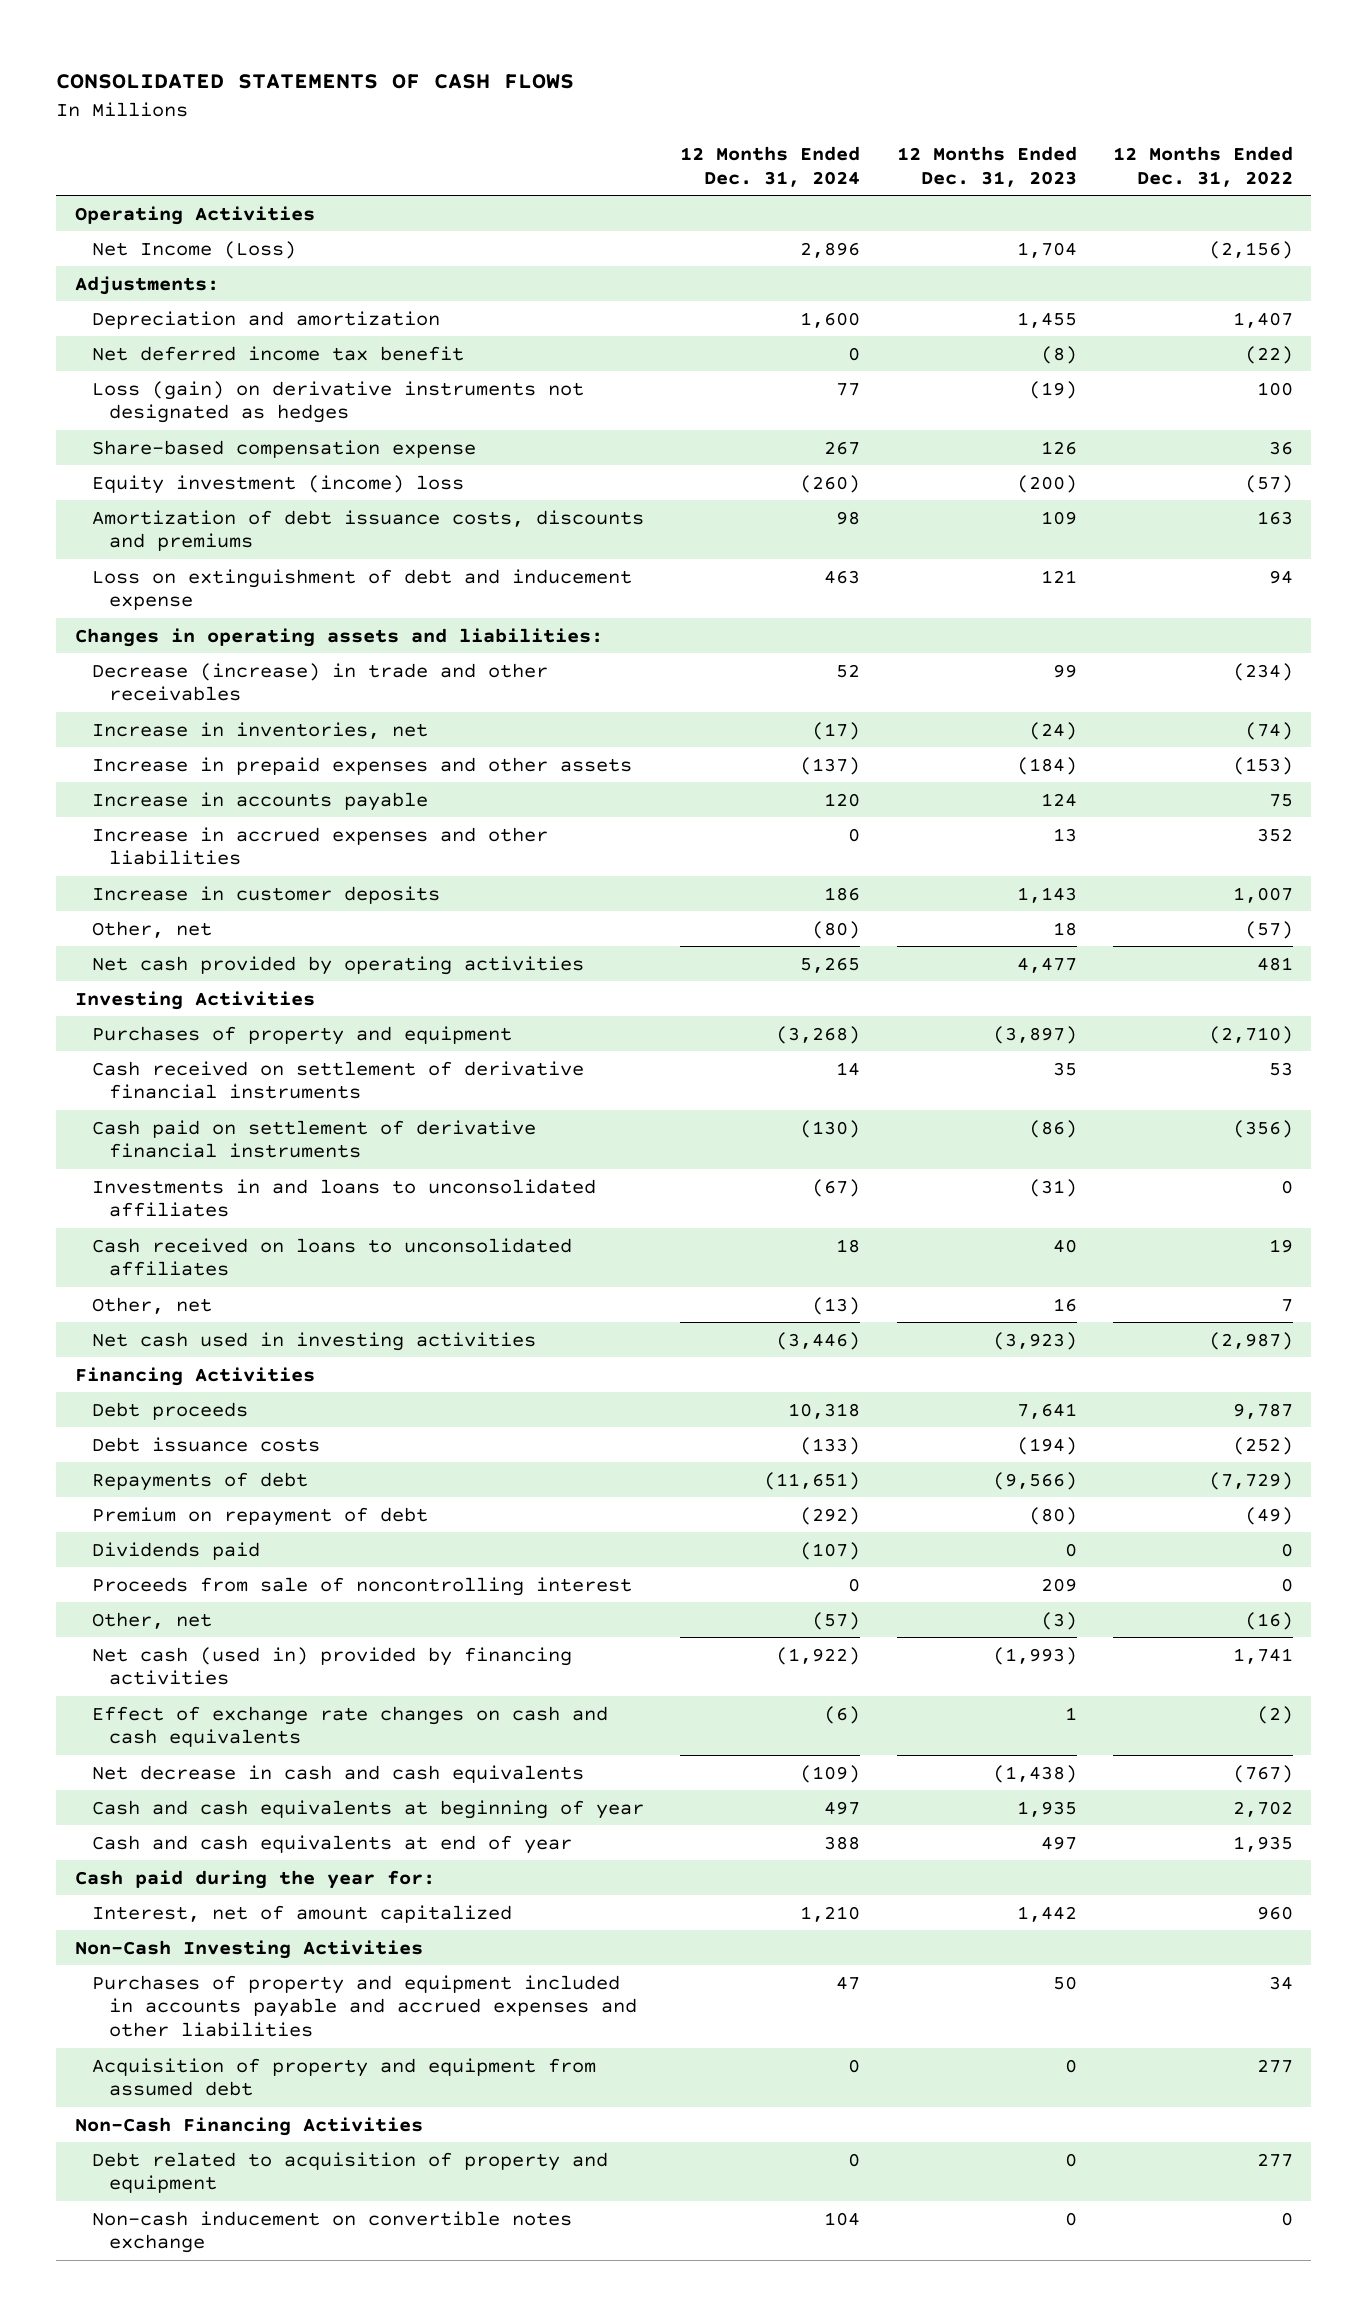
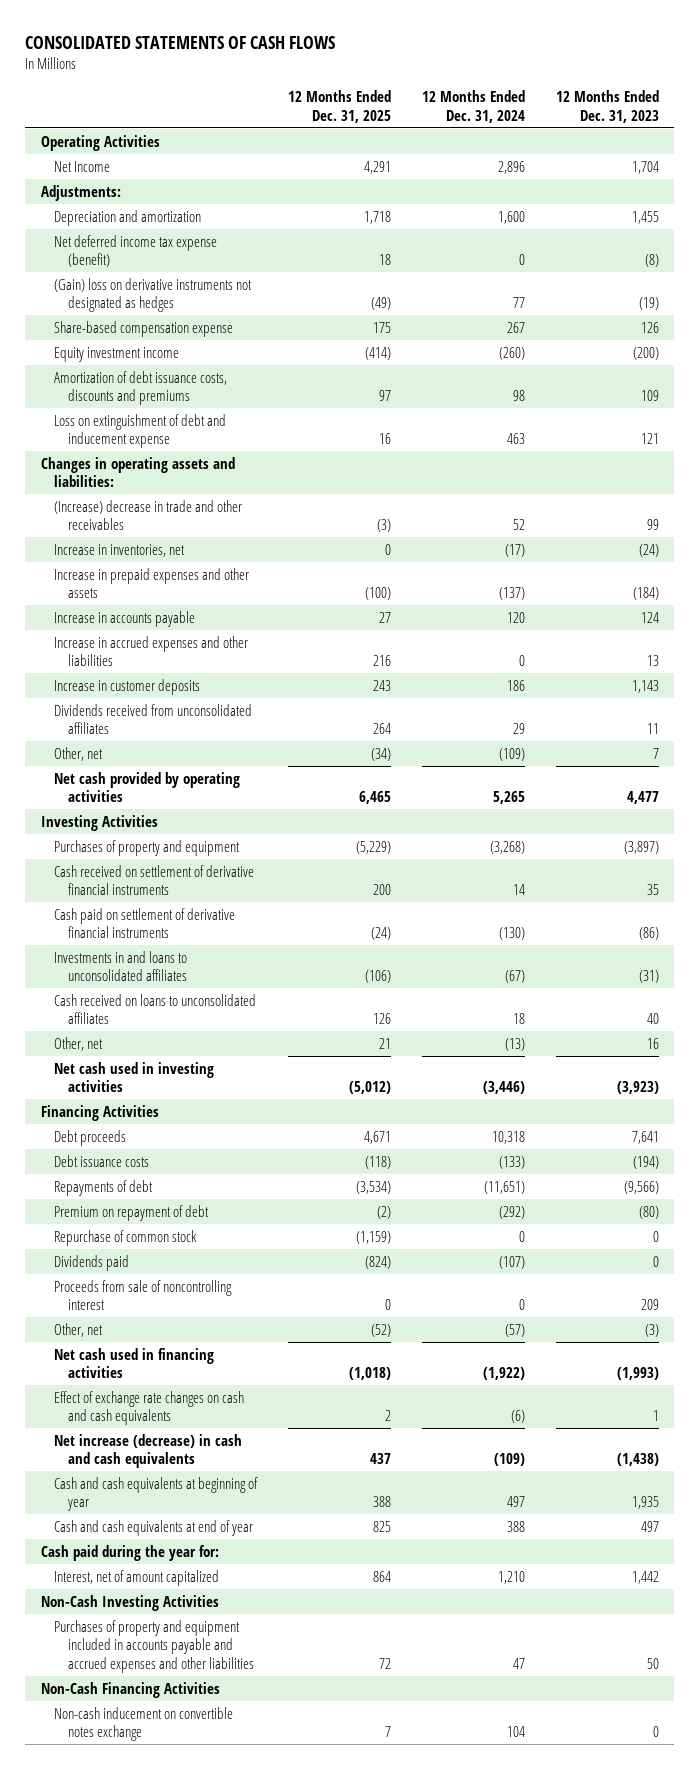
- | 12 Months Ended Dec. 31, 2024 | 12 Months Ended Dec. 31, 2023 | 12 Months Ended Dec. 31, 2022
+ | 12 Months Ended Dec. 31, 2025 | 12 Months Ended Dec. 31, 2024 | 12 Months Ended Dec. 31, 2023
- Net Income (Loss) | 2,896 | 1,704 | (2,156)
+ Net Income | 4,291 | 2,896 | 1,704
- Net deferred income tax benefit | 0 | (8) | (22)
- Loss (gain) on derivative instruments not designated as hedges | 77 | (19) | 100
+ Net deferred income tax expense (benefit) | 18 | 0 | (8)
+ (Gain) loss on derivative instruments not designated as hedges | (49) | 77 | (19)
- Equity investment (income) loss | (260) | (200) | (57)
+ Equity investment income | (414) | (260) | (200)
- Decrease (increase) in trade and other receivables | 52 | 99 | (234)
+ (Increase) decrease in trade and other receivables | (3) | 52 | 99
- Other, net | (80) | 18 | (57)
+ Dividends received from unconsolidated affiliates | 264 | 29 | 11
+ Other, net | (34) | (109) | 7
+ Repurchase of common stock | (1,159) | 0 | 0
- Net cash (used in) provided by financing activities | (1,922) | (1,993) | 1,741
+ Net cash used in financing activities | (1,018) | (1,922) | (1,993)
- Net decrease in cash and cash equivalents | (109) | (1,438) | (767)
+ Net increase (decrease) in cash and cash equivalents | 437 | (109) | (1,438)
- Acquisition of property and equipment from assumed debt | 0 | 0 | 277
- Debt related to acquisition of property and equipment | 0 | 0 | 277

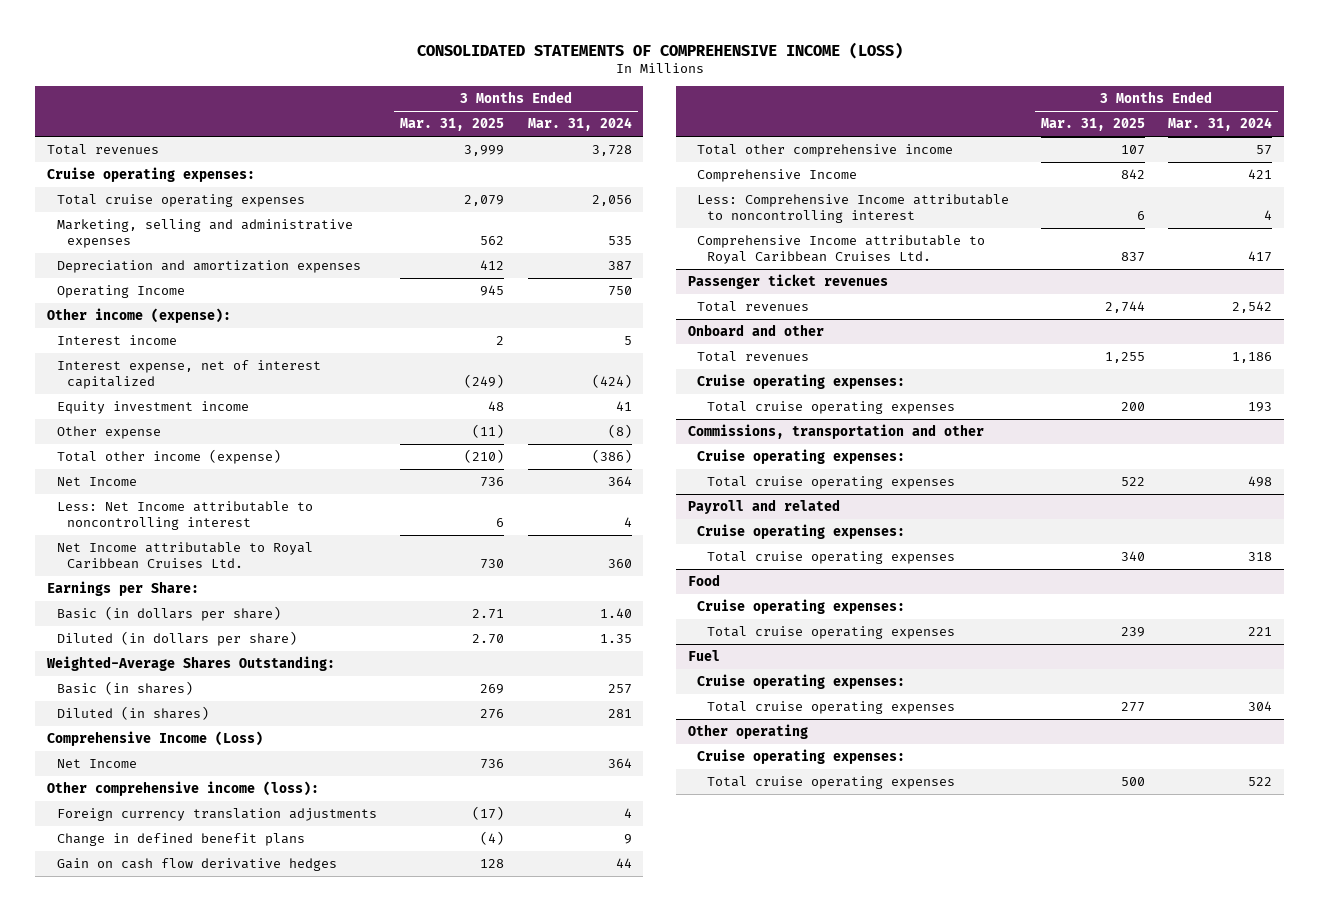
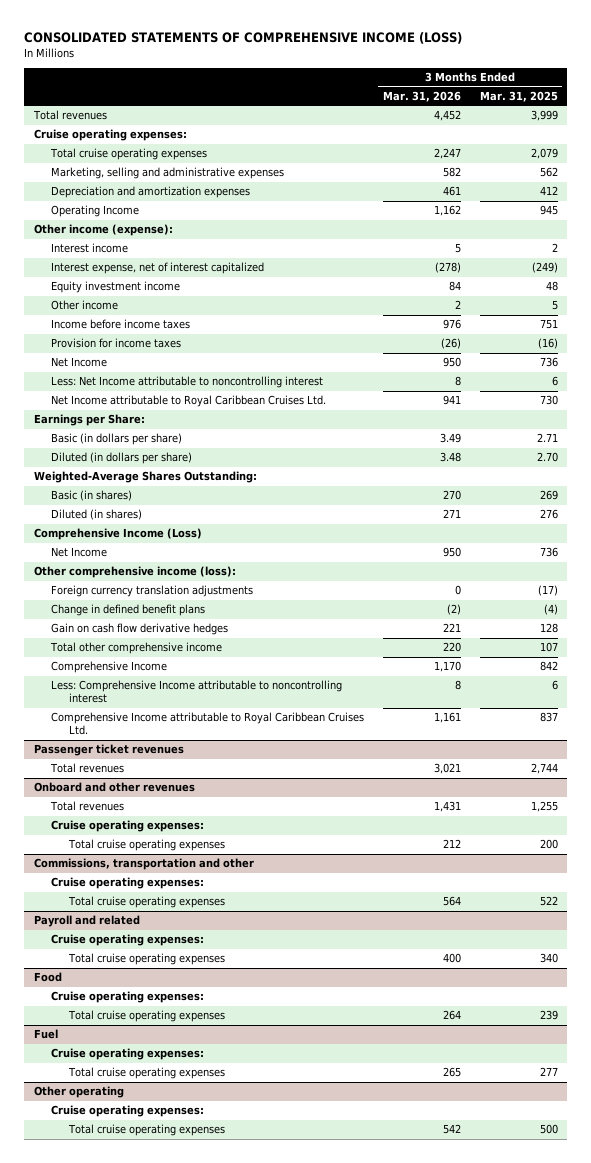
- | 3 Months Ended Mar. 31, 2025 | 3 Months Ended Mar. 31, 2024
+ | 3 Months Ended Mar. 31, 2026 | 3 Months Ended Mar. 31, 2025
- Other expense | (11) | (8)
- Total other income (expense) | (210) | (386)
+ Other income | 2 | 5
+ Income before income taxes | 976 | 751
+ Provision for income taxes | (26) | (16)
- Onboard and other
+ Onboard and other revenues

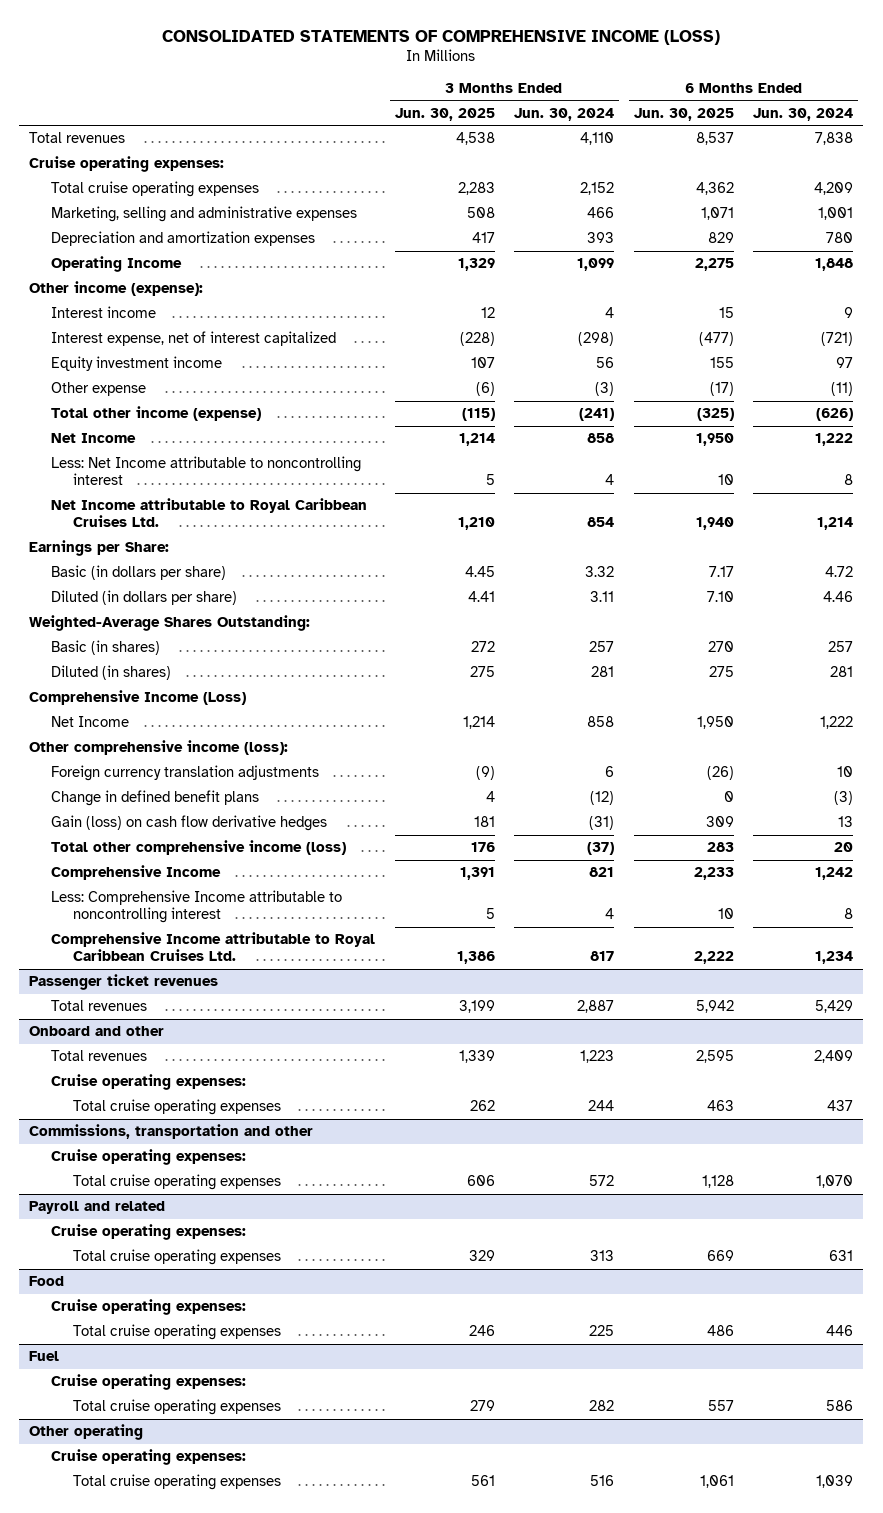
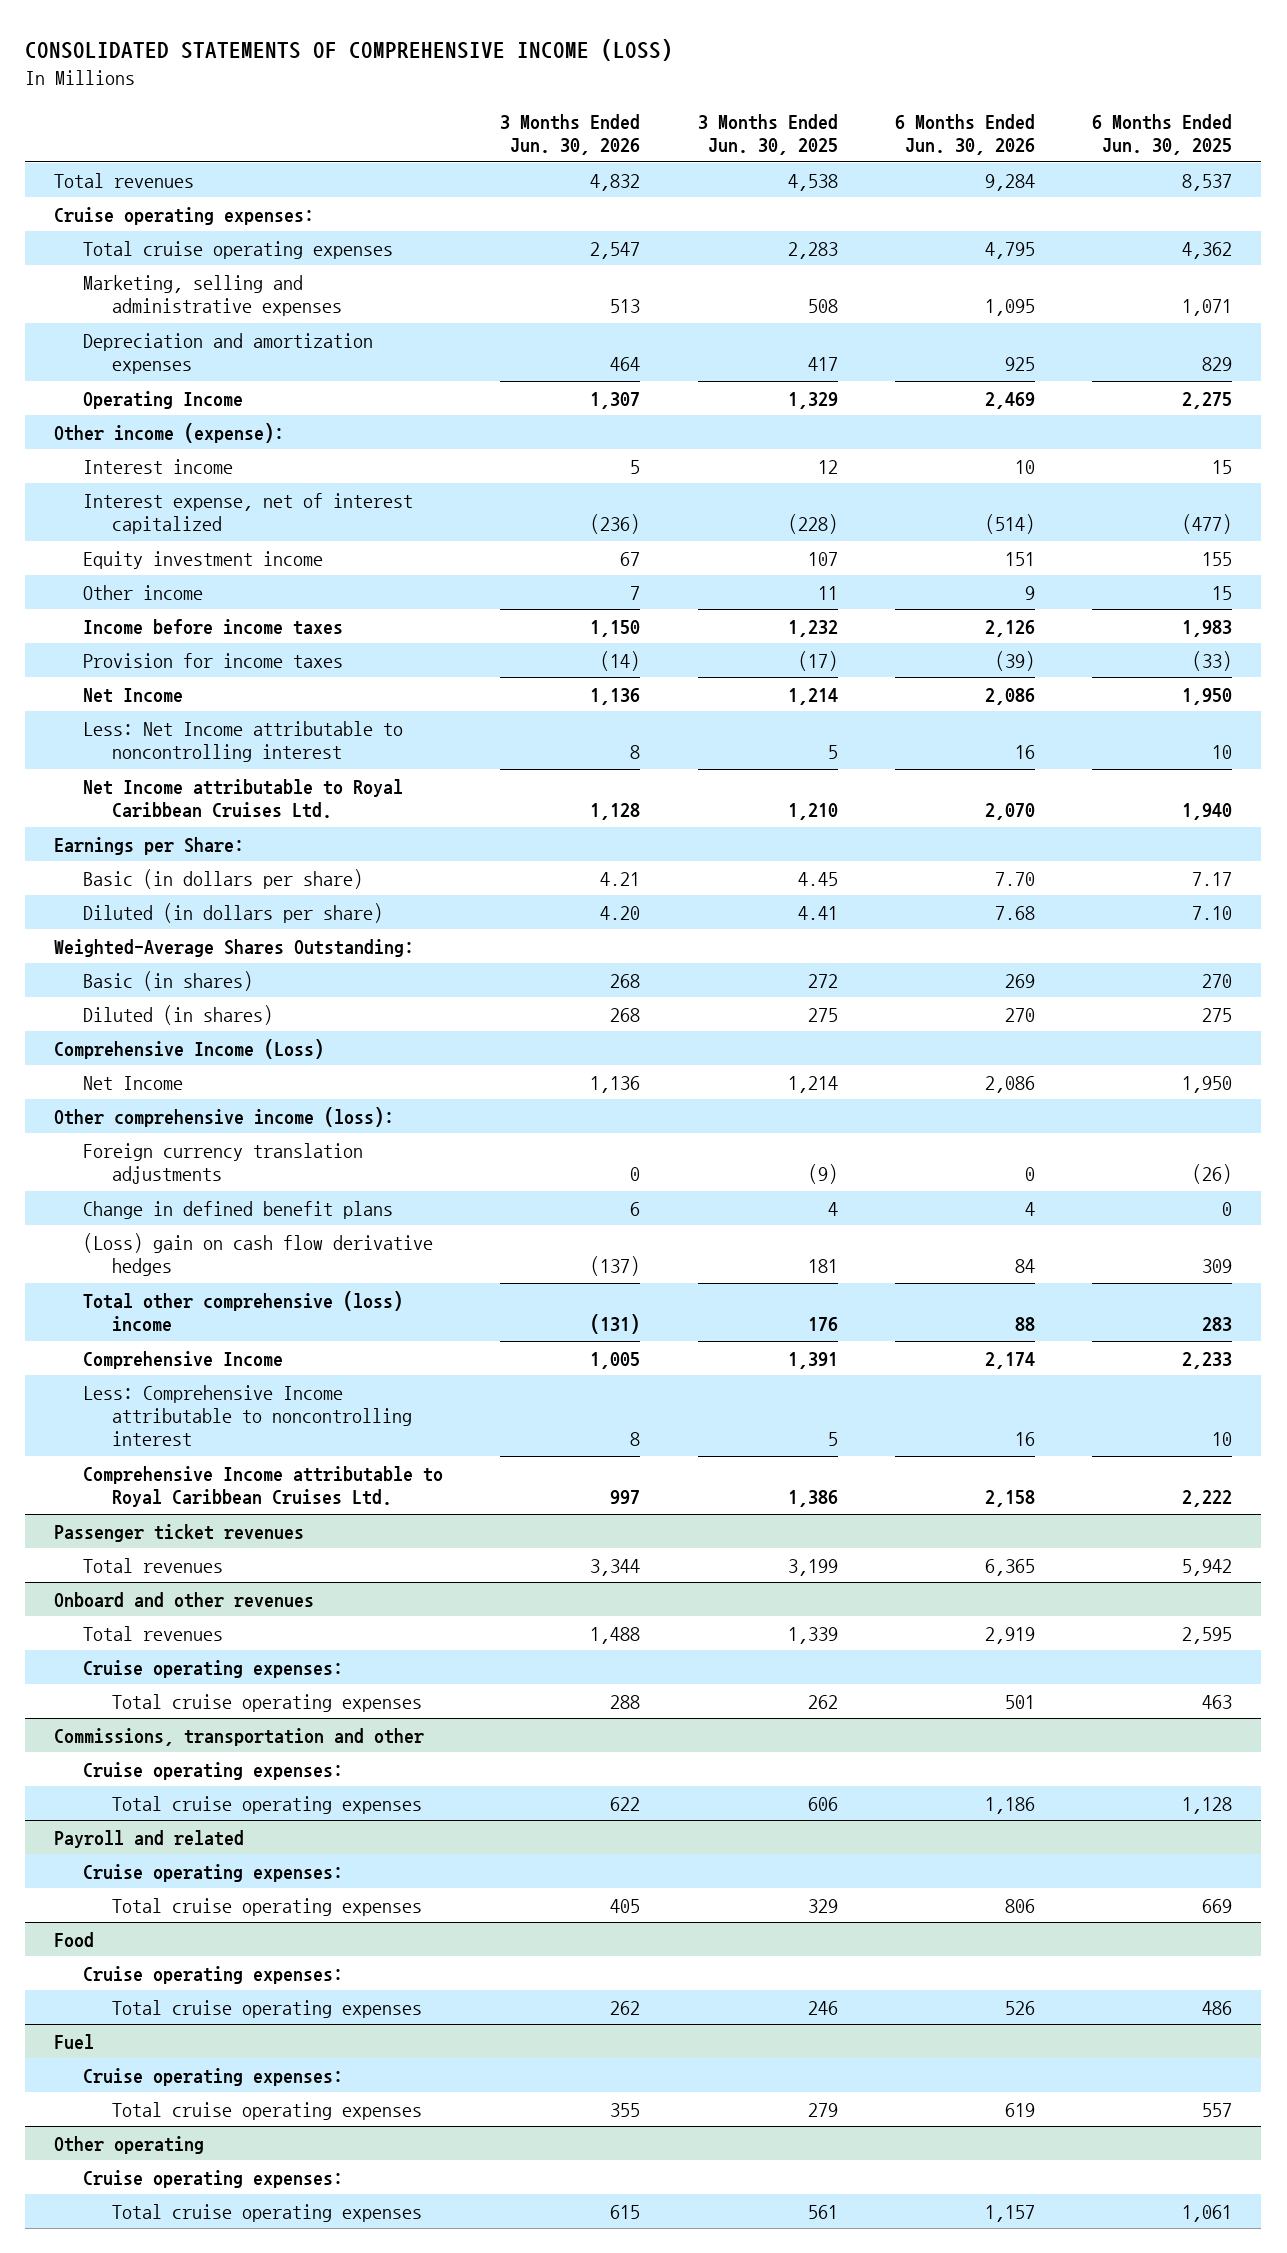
- | 3 Months Ended Jun. 30, 2025 | 3 Months Ended Jun. 30, 2024 | 6 Months Ended Jun. 30, 2025 | 6 Months Ended Jun. 30, 2024
+ | 3 Months Ended Jun. 30, 2026 | 3 Months Ended Jun. 30, 2025 | 6 Months Ended Jun. 30, 2026 | 6 Months Ended Jun. 30, 2025
- Other expense | (6) | (3) | (17) | (11)
- Total other income (expense) | (115) | (241) | (325) | (626)
+ Other income | 7 | 11 | 9 | 15
+ Income before income taxes | 1,150 | 1,232 | 2,126 | 1,983
+ Provision for income taxes | (14) | (17) | (39) | (33)
- Gain (loss) on cash flow derivative hedges | 181 | (31) | 309 | 13
- Total other comprehensive income (loss) | 176 | (37) | 283 | 20
+ (Loss) gain on cash flow derivative hedges | (137) | 181 | 84 | 309
+ Total other comprehensive (loss) income | (131) | 176 | 88 | 283
- Onboard and other
+ Onboard and other revenues

